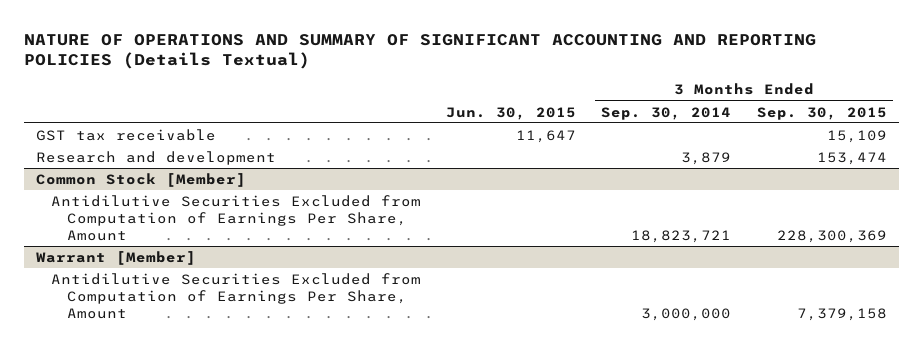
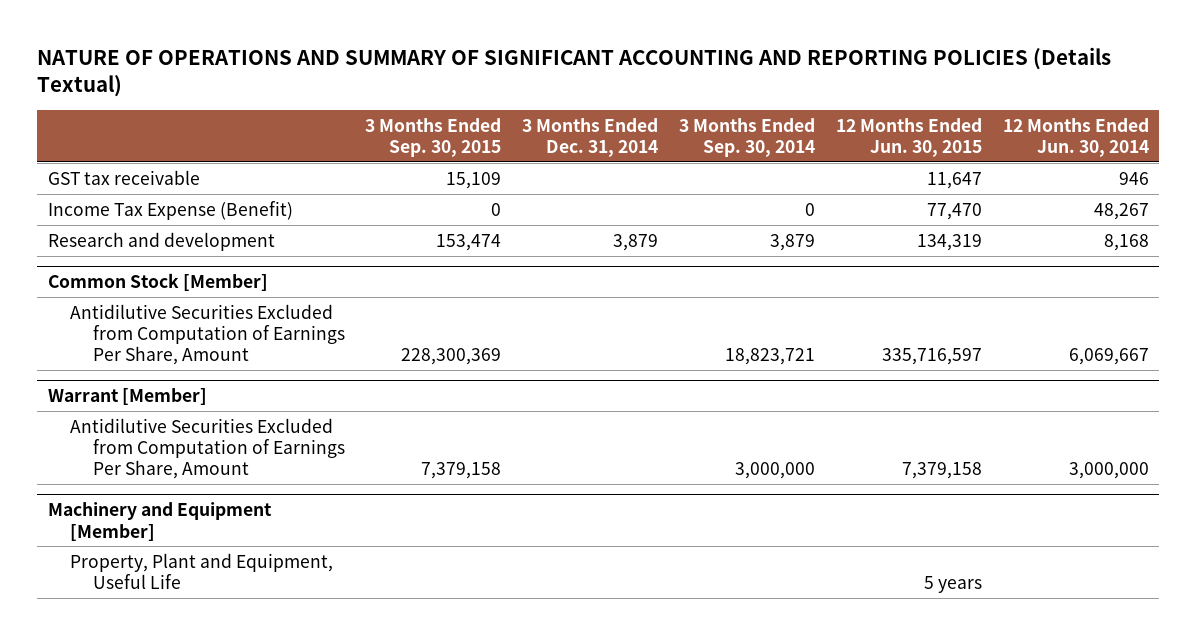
- | Jun. 30, 2015 | 3 Months Ended Sep. 30, 2014 | 3 Months Ended Sep. 30, 2015
+ | 3 Months Ended Sep. 30, 2015 | 3 Months Ended Dec. 31, 2014 | 3 Months Ended Sep. 30, 2014 | 12 Months Ended Jun. 30, 2015 | 12 Months Ended Jun. 30, 2014
+ Income Tax Expense (Benefit) | 0 | | 0 | 77,470 | 48,267
+ Machinery and Equipment [Member]
+ Property, Plant and Equipment, Useful Life | | | | 5 years |

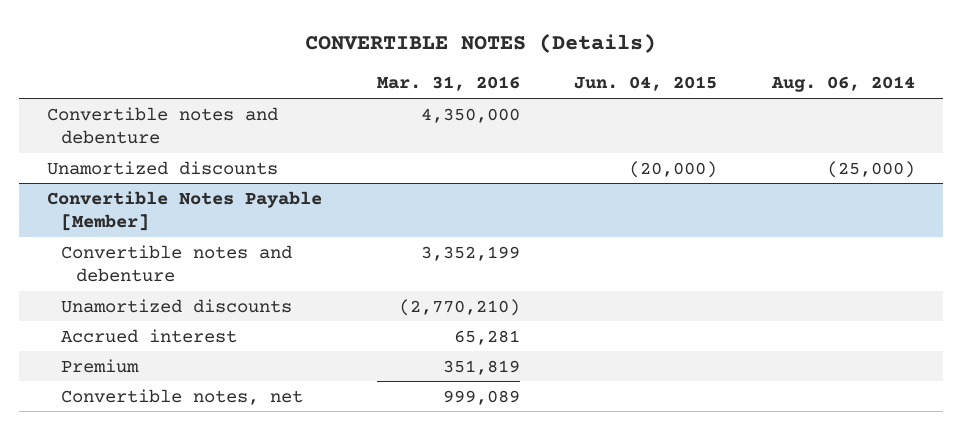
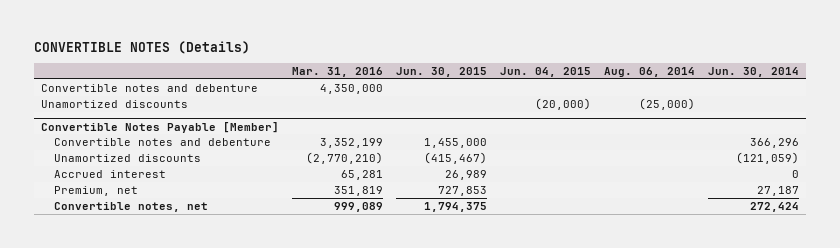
- | Mar. 31, 2016 | Jun. 04, 2015 | Aug. 06, 2014
+ | Mar. 31, 2016 | Jun. 30, 2015 | Jun. 04, 2015 | Aug. 06, 2014 | Jun. 30, 2014
@ Convertible Notes Payable [Member]
- Premium | 351,819 | |
+ Premium, net | 351,819 | 727,853 | | | 27,187

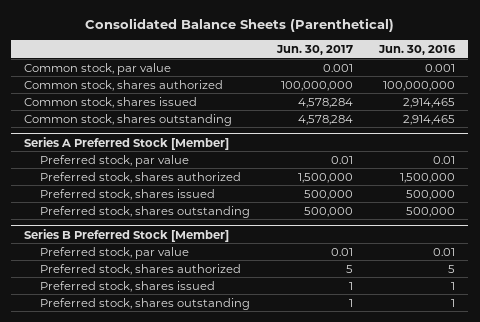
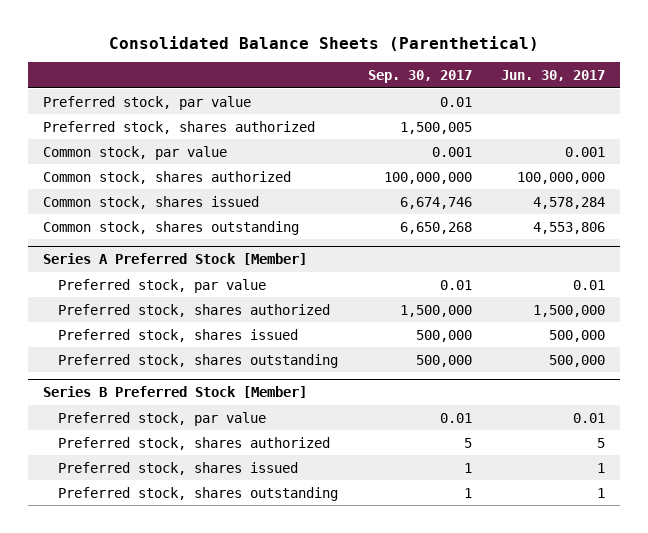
- | Jun. 30, 2017 | Jun. 30, 2016
+ | Sep. 30, 2017 | Jun. 30, 2017
+ Preferred stock, par value | 0.01 |
+ Preferred stock, shares authorized | 1,500,005 |
- Common stock, shares outstanding | 4,578,284 | 2,914,465
+ Common stock, shares outstanding | 6,650,268 | 4,553,806

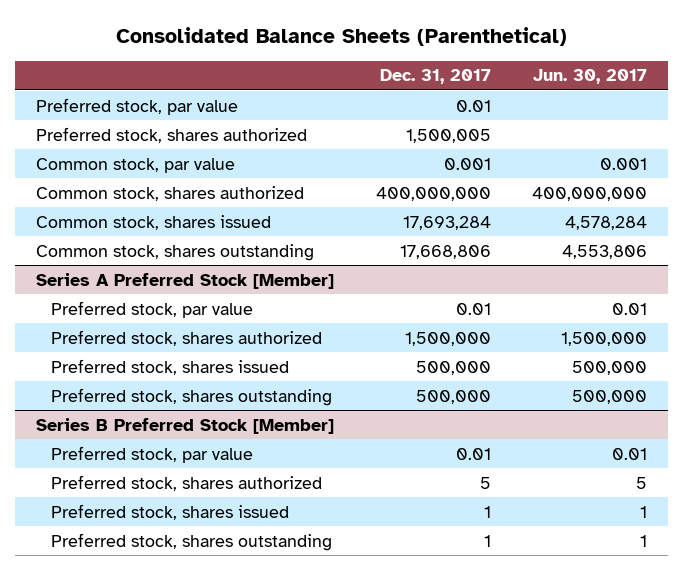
- | Sep. 30, 2017 | Jun. 30, 2017
+ | Dec. 31, 2017 | Jun. 30, 2017
- Common stock, shares authorized | 100,000,000 | 100,000,000
+ Common stock, shares authorized | 400,000,000 | 400,000,000

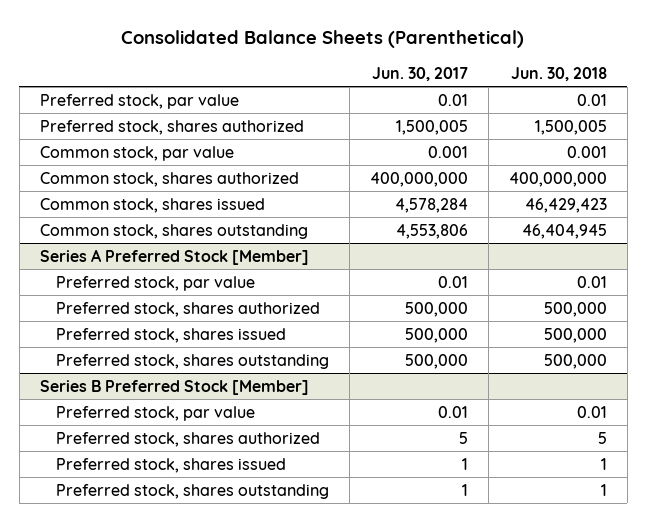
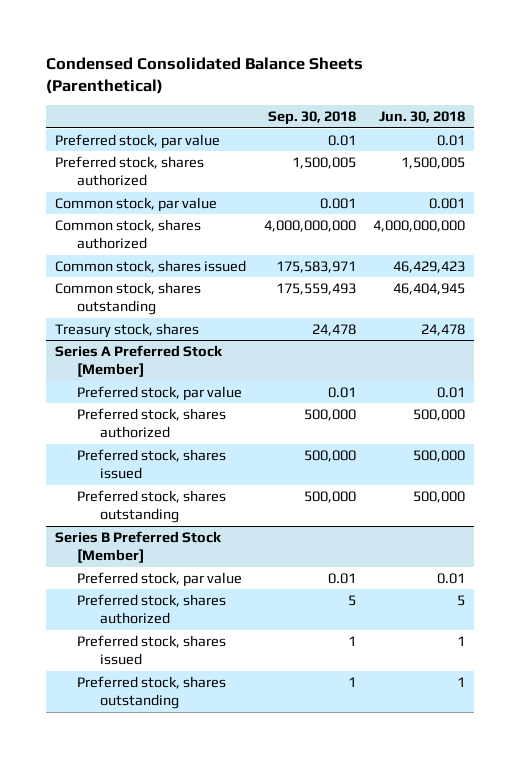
- Consolidated Balance Sheets (Parenthetical)
+ Condensed Consolidated Balance Sheets (Parenthetical)
- | Jun. 30, 2017 | Jun. 30, 2018
+ | Sep. 30, 2018 | Jun. 30, 2018
- Common stock, shares authorized | 400,000,000 | 400,000,000
+ Common stock, shares authorized | 4,000,000,000 | 4,000,000,000
+ Treasury stock, shares | 24,478 | 24,478

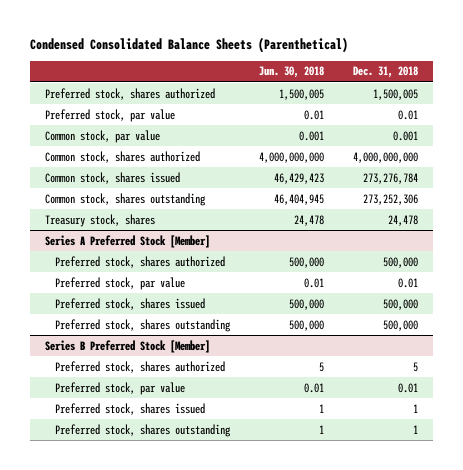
- | Sep. 30, 2018 | Jun. 30, 2018
+ | Jun. 30, 2018 | Dec. 31, 2018
moved down: Preferred stock, par value | 0.01 | 0.01
@ Series A Preferred Stock [Member]
moved down: Preferred stock, par value | 0.01 | 0.01
@ Series B Preferred Stock [Member]
moved down: Preferred stock, par value | 0.01 | 0.01

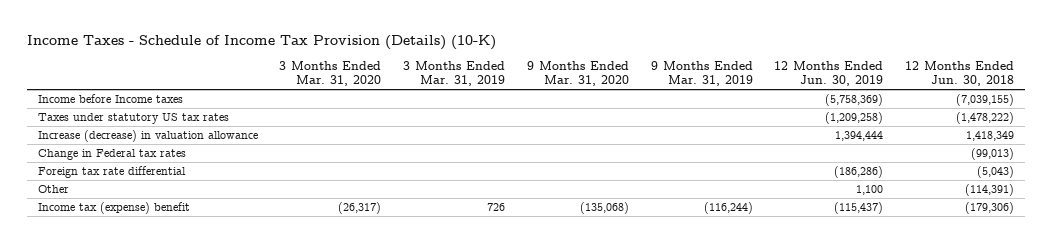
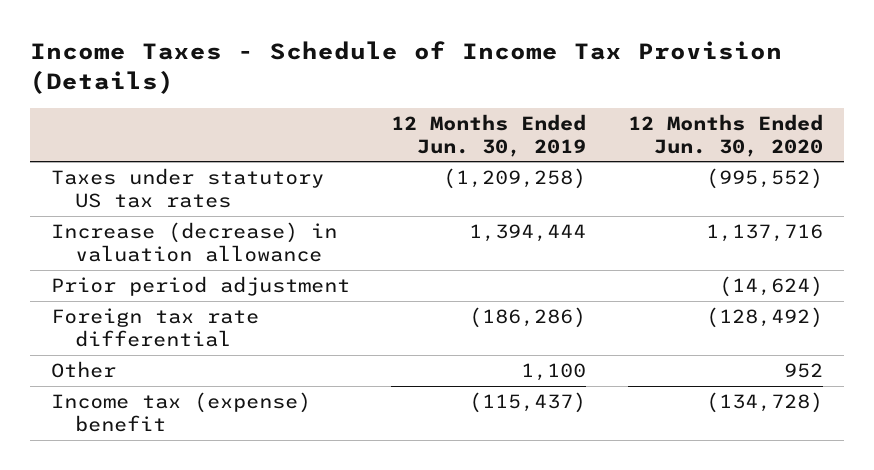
- Income Taxes - Schedule of Income Tax Provision (Details) (10-K)
+ Income Taxes - Schedule of Income Tax Provision (Details)
- | 3 Months Ended Mar. 31, 2020 | 3 Months Ended Mar. 31, 2019 | 9 Months Ended Mar. 31, 2020 | 9 Months Ended Mar. 31, 2019 | 12 Months Ended Jun. 30, 2019 | 12 Months Ended Jun. 30, 2018
+ | 12 Months Ended Jun. 30, 2019 | 12 Months Ended Jun. 30, 2020
- Income before Income taxes | | | | | (5,758,369) | (7,039,155)
- Change in Federal tax rates | | | | | | (99,013)
+ Prior period adjustment | | (14,624)

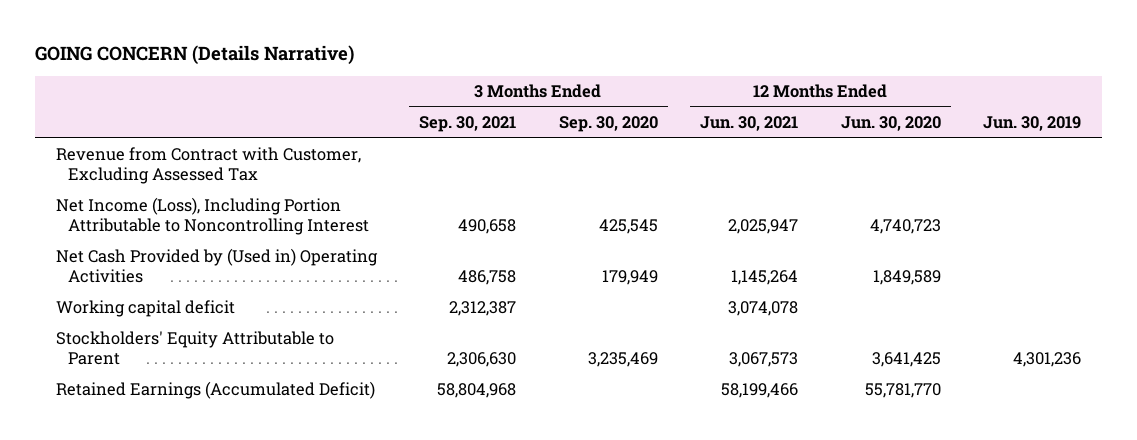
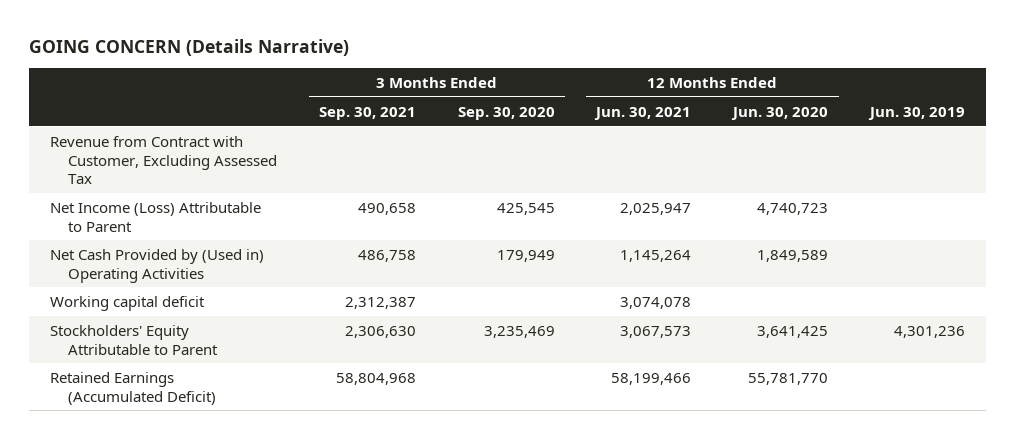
- Net Income (Loss), Including Portion Attributable to Noncontrolling Interest | 490,658 | 425,545 | 2,025,947 | 4,740,723 |
+ Net Income (Loss) Attributable to Parent | 490,658 | 425,545 | 2,025,947 | 4,740,723 |

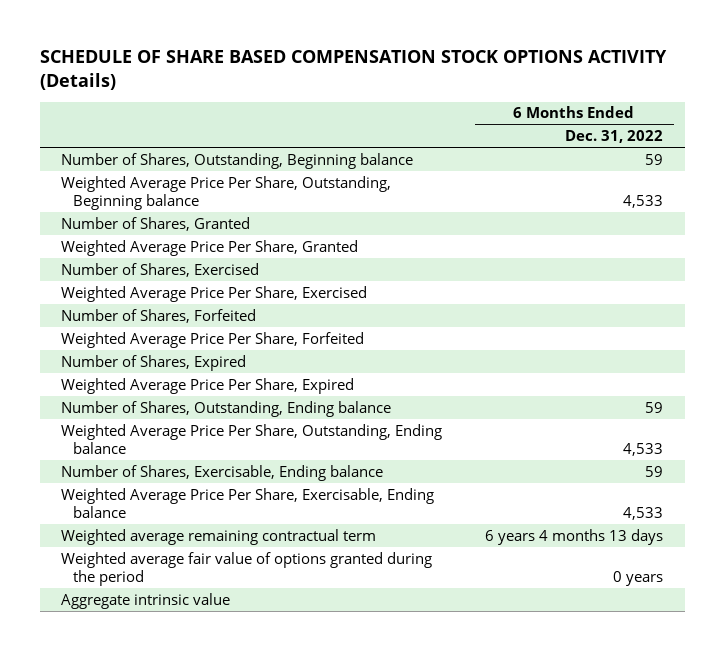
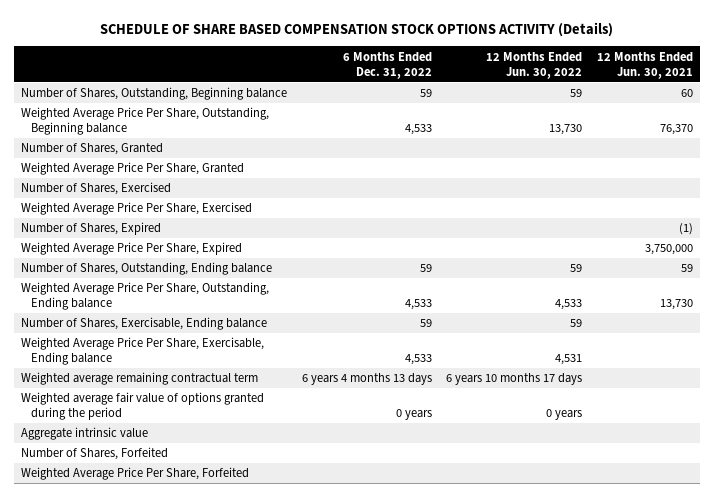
- | 6 Months Ended Dec. 31, 2022
+ | 6 Months Ended Dec. 31, 2022 | 12 Months Ended Jun. 30, 2022 | 12 Months Ended Jun. 30, 2021
moved down: Number of Shares, Forfeited
moved down: Weighted Average Price Per Share, Forfeited

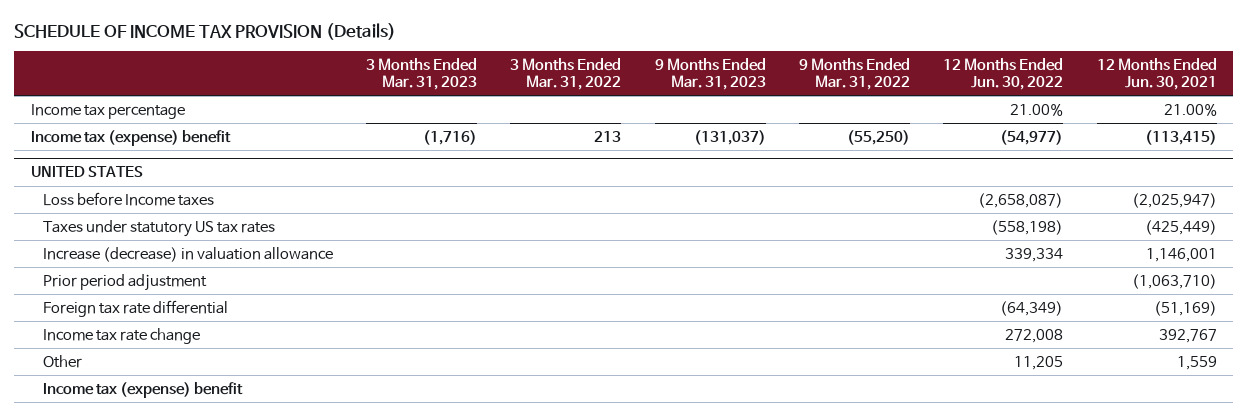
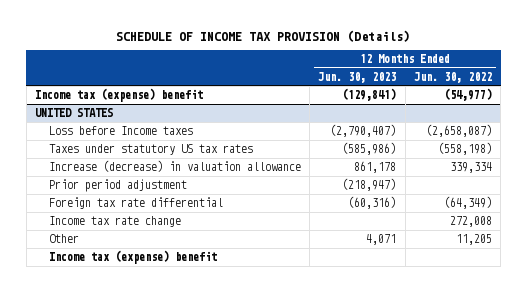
- | 3 Months Ended Mar. 31, 2023 | 3 Months Ended Mar. 31, 2022 | 9 Months Ended Mar. 31, 2023 | 9 Months Ended Mar. 31, 2022 | 12 Months Ended Jun. 30, 2022 | 12 Months Ended Jun. 30, 2021
+ | 12 Months Ended Jun. 30, 2023 | 12 Months Ended Jun. 30, 2022
- Income tax percentage | | | | | 21.00% | 21.00%

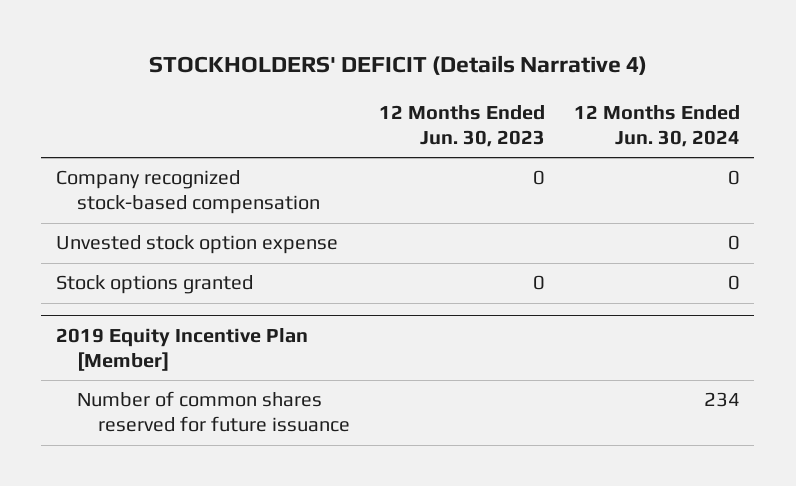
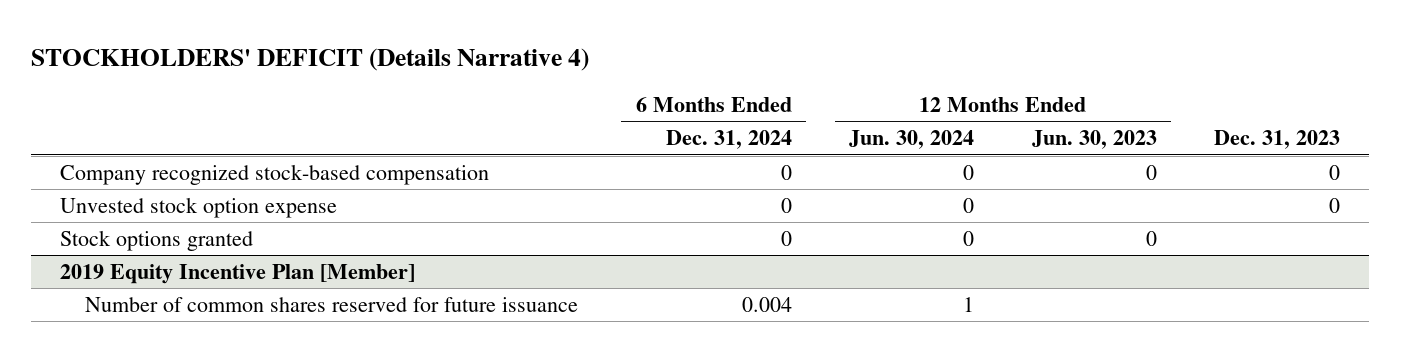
- | 12 Months Ended Jun. 30, 2023 | 12 Months Ended Jun. 30, 2024
+ | 6 Months Ended Dec. 31, 2024 | 12 Months Ended Jun. 30, 2024 | 12 Months Ended Jun. 30, 2023 | Dec. 31, 2023
@ 2019 Equity Incentive Plan [Member]
- Number of common shares reserved for future issuance | | 234
+ Number of common shares reserved for future issuance | 0.004 | 1 | |

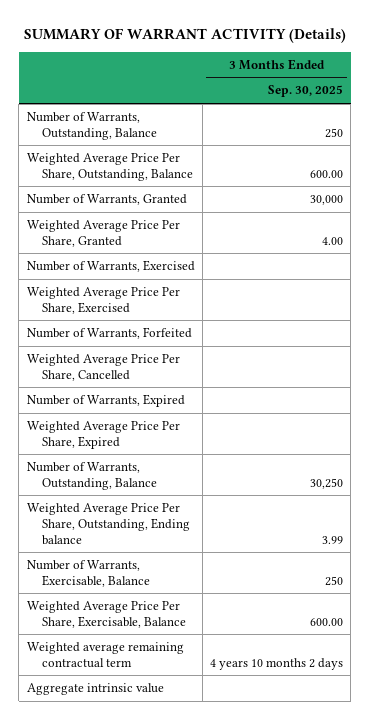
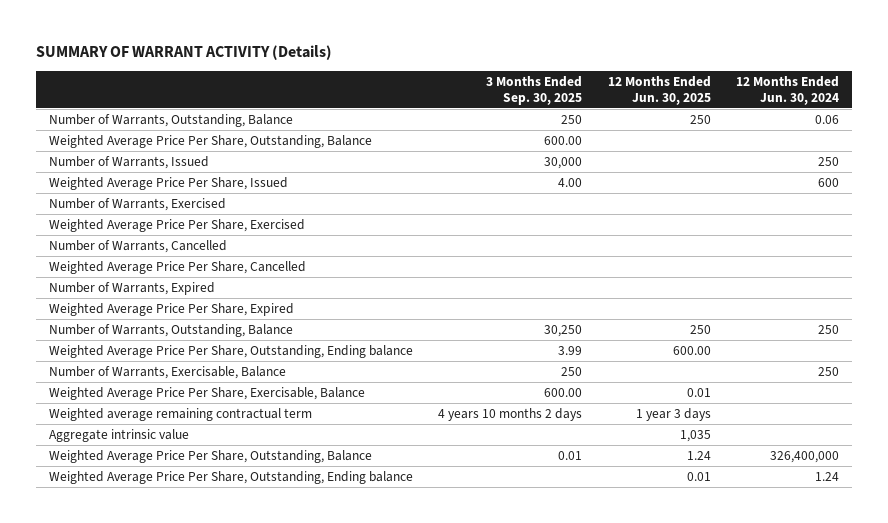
- | 3 Months Ended Sep. 30, 2025
+ | 3 Months Ended Sep. 30, 2025 | 12 Months Ended Jun. 30, 2025 | 12 Months Ended Jun. 30, 2024
- Number of Warrants, Granted | 30,000
- Weighted Average Price Per Share, Granted | 4.00
+ Number of Warrants, Issued | 30,000 | | 250
+ Weighted Average Price Per Share, Issued | 4.00 | | 600
- Number of Warrants, Forfeited
+ Number of Warrants, Cancelled
+ Weighted Average Price Per Share, Outstanding, Balance | 0.01 | 1.24 | 326,400,000
+ Weighted Average Price Per Share, Outstanding, Ending balance | | 0.01 | 1.24

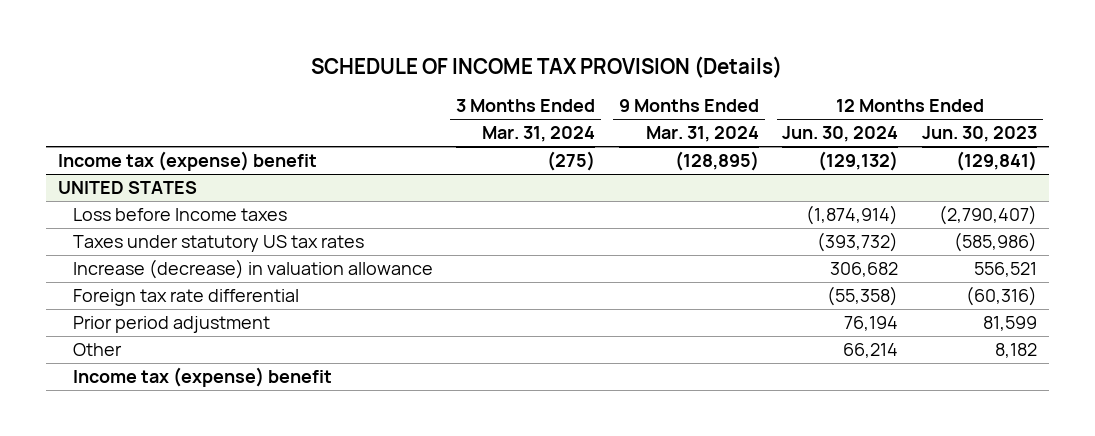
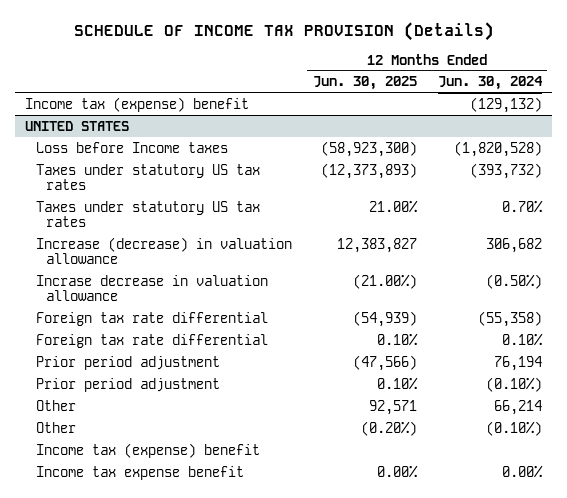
- | 3 Months Ended Mar. 31, 2024 | 9 Months Ended Mar. 31, 2024 | 12 Months Ended Jun. 30, 2024 | 12 Months Ended Jun. 30, 2023
+ | 12 Months Ended Jun. 30, 2025 | 12 Months Ended Jun. 30, 2024
@ UNITED STATES
- Loss before Income taxes | | | (1,874,914) | (2,790,407)
+ Loss before Income taxes | (58,923,300) | (1,820,528)
+ Taxes under statutory US tax rates | 21.00% | 0.70%
+ Incrase decrease in valuation allowance | (21.00%) | (0.50%)
+ Foreign tax rate differential | 0.10% | 0.10%
+ Prior period adjustment | 0.10% | (0.10%)
+ Other | (0.20%) | (0.10%)
+ Income tax expense benefit | 0.00% | 0.00%

